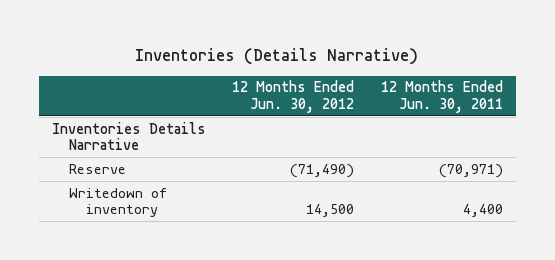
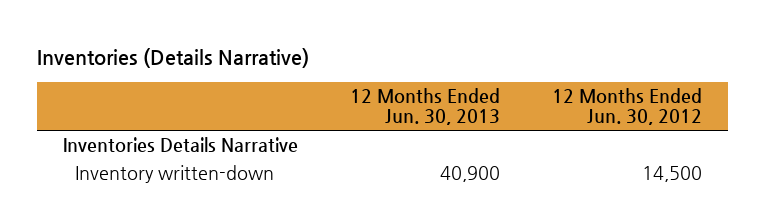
- | 12 Months Ended Jun. 30, 2012 | 12 Months Ended Jun. 30, 2011
+ | 12 Months Ended Jun. 30, 2013 | 12 Months Ended Jun. 30, 2012
- Reserve | (71,490) | (70,971)
- Writedown of inventory | 14,500 | 4,400
+ Inventory written-down | 40,900 | 14,500

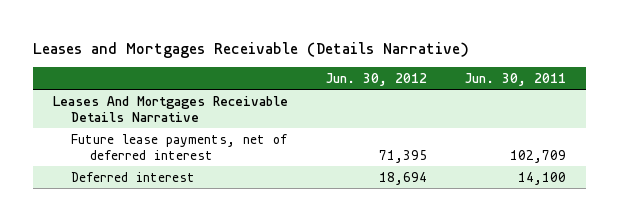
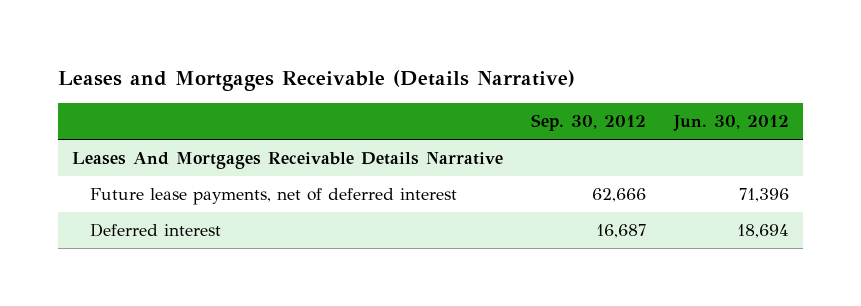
- | Jun. 30, 2012 | Jun. 30, 2011
+ | Sep. 30, 2012 | Jun. 30, 2012
- Future lease payments, net of deferred interest | 71,395 | 102,709
+ Future lease payments, net of deferred interest | 62,666 | 71,396

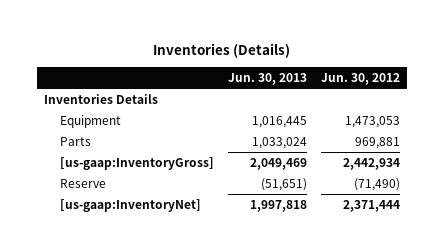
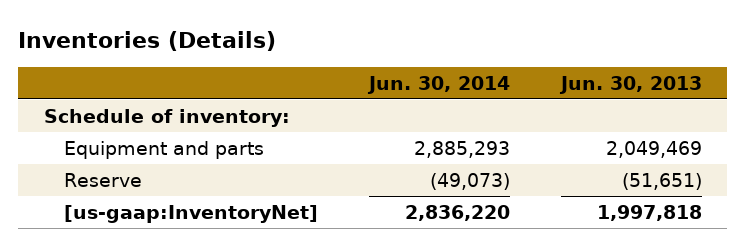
- | Jun. 30, 2013 | Jun. 30, 2012
+ | Jun. 30, 2014 | Jun. 30, 2013
- Inventories Details
- Equipment | 1,016,445 | 1,473,053
- Parts | 1,033,024 | 969,881
- [us-gaap:InventoryGross] | 2,049,469 | 2,442,934
+ Schedule of inventory:
+ Equipment and parts | 2,885,293 | 2,049,469

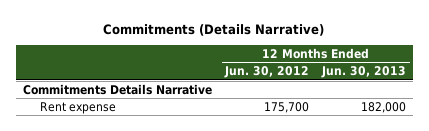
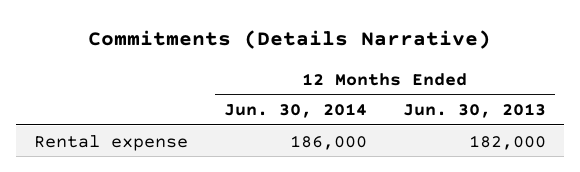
- | 12 Months Ended Jun. 30, 2012 | 12 Months Ended Jun. 30, 2013
+ | 12 Months Ended Jun. 30, 2014 | 12 Months Ended Jun. 30, 2013
- Commitments Details Narrative
- Rent expense | 175,700 | 182,000
+ Rental expense | 186,000 | 182,000

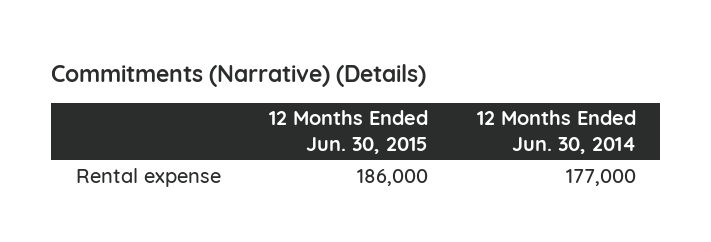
- Commitments (Details Narrative)
+ Commitments (Narrative) (Details)
- | 12 Months Ended Jun. 30, 2014 | 12 Months Ended Jun. 30, 2013
+ | 12 Months Ended Jun. 30, 2015 | 12 Months Ended Jun. 30, 2014
- Rental expense | 186,000 | 182,000
+ Rental expense | 186,000 | 177,000

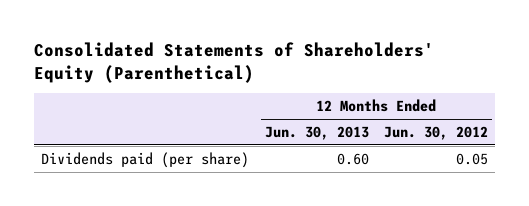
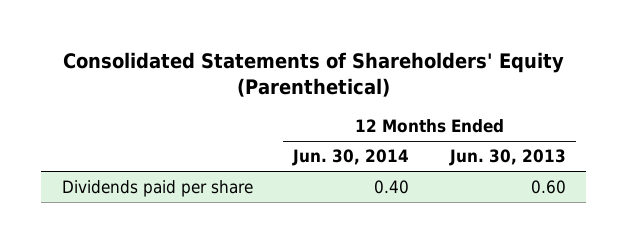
- | 12 Months Ended Jun. 30, 2013 | 12 Months Ended Jun. 30, 2012
+ | 12 Months Ended Jun. 30, 2014 | 12 Months Ended Jun. 30, 2013
- Dividends paid (per share) | 0.60 | 0.05
+ Dividends paid per share | 0.40 | 0.60

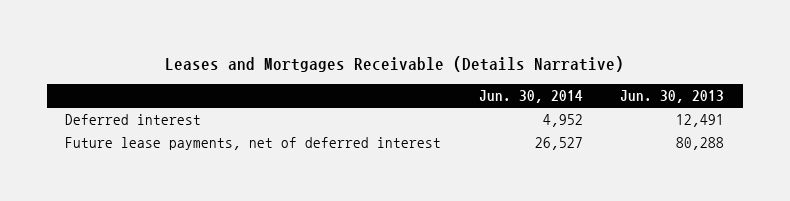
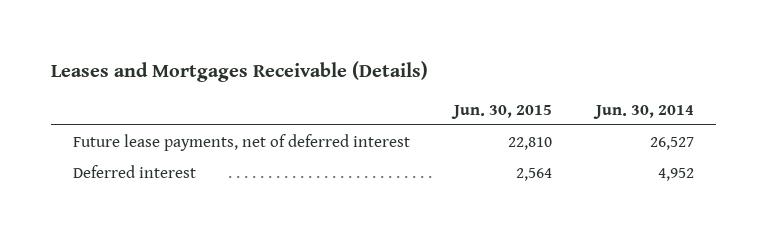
- Leases and Mortgages Receivable (Details Narrative)
+ Leases and Mortgages Receivable (Details)
- | Jun. 30, 2014 | Jun. 30, 2013
+ | Jun. 30, 2015 | Jun. 30, 2014
moved down: Deferred interest | 2,564 | 4,952

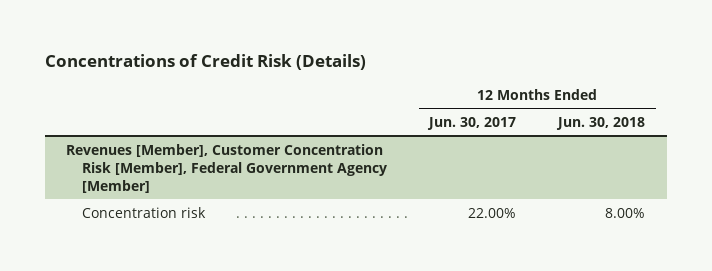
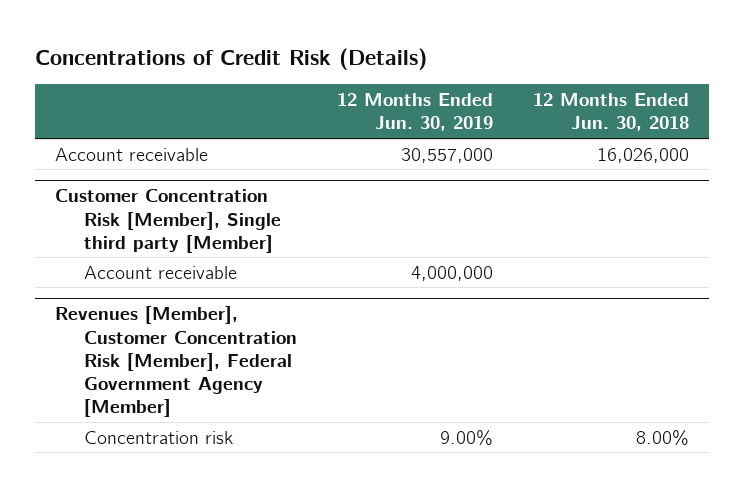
- | 12 Months Ended Jun. 30, 2017 | 12 Months Ended Jun. 30, 2018
+ | 12 Months Ended Jun. 30, 2019 | 12 Months Ended Jun. 30, 2018
+ Account receivable | 30,557,000 | 16,026,000
+ Customer Concentration Risk [Member], Single third party [Member]
+ Account receivable | 4,000,000 |

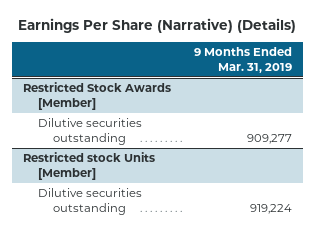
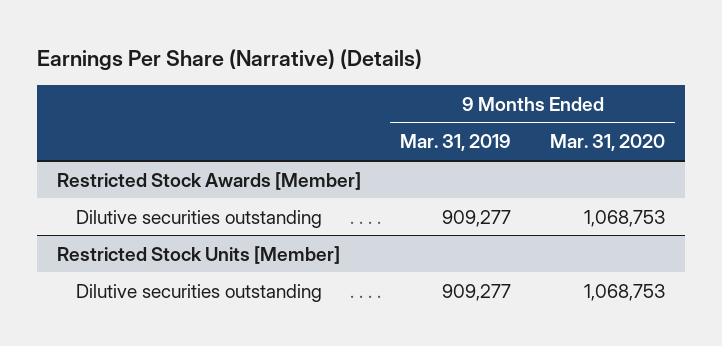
- | 9 Months Ended Mar. 31, 2019
+ | 9 Months Ended Mar. 31, 2019 | 9 Months Ended Mar. 31, 2020
- Restricted stock Units [Member]
- Dilutive securities outstanding | 919,224
+ Restricted Stock Units [Member]
+ Dilutive securities outstanding | 909,277 | 1,068,753

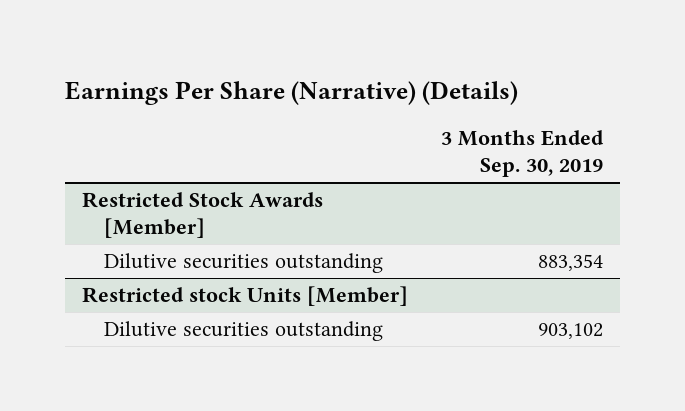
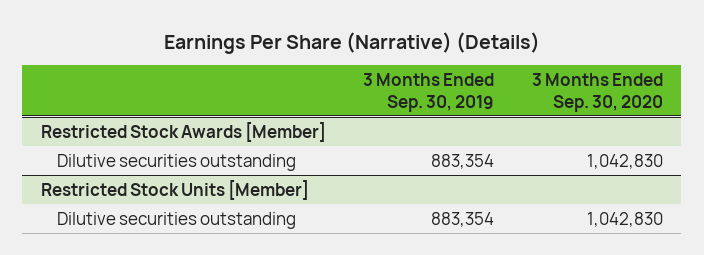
- | 3 Months Ended Sep. 30, 2019
+ | 3 Months Ended Sep. 30, 2019 | 3 Months Ended Sep. 30, 2020
- Restricted stock Units [Member]
- Dilutive securities outstanding | 903,102
+ Restricted Stock Units [Member]
+ Dilutive securities outstanding | 883,354 | 1,042,830

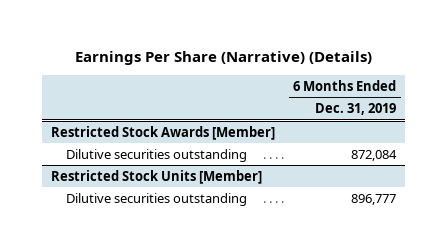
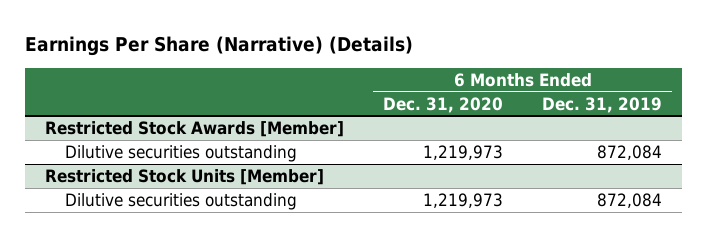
- | 6 Months Ended Dec. 31, 2019
+ | 6 Months Ended Dec. 31, 2020 | 6 Months Ended Dec. 31, 2019
@ Restricted Stock Units [Member]
- Dilutive securities outstanding | 896,777
+ Dilutive securities outstanding | 1,219,973 | 872,084

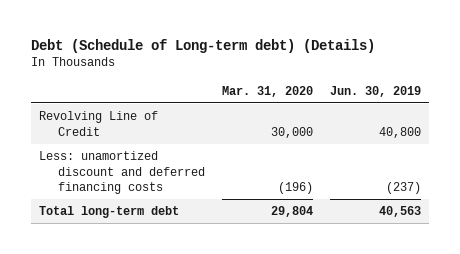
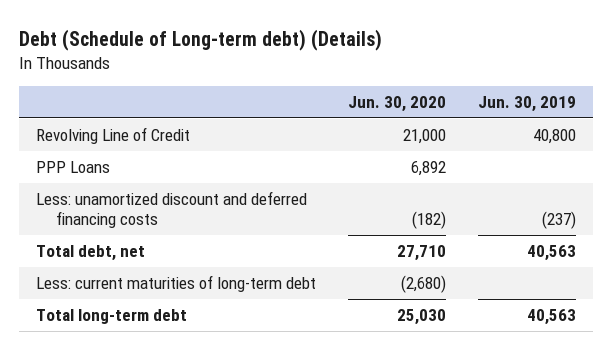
- | Mar. 31, 2020 | Jun. 30, 2019
+ | Jun. 30, 2020 | Jun. 30, 2019
+ PPP Loans | 6,892 |
+ Total debt, net | 27,710 | 40,563
+ Less: current maturities of long-term debt | (2,680) |

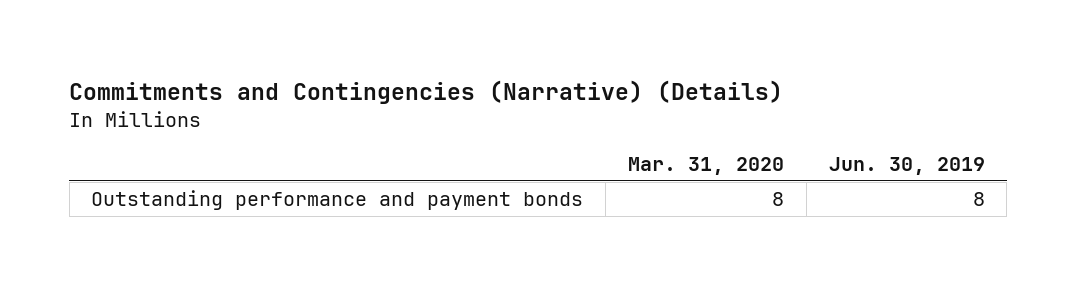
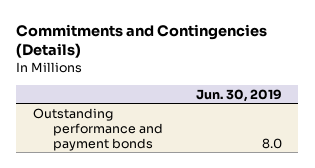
- Commitments and Contingencies (Narrative) (Details)
+ Commitments and Contingencies (Details)
- | Mar. 31, 2020 | Jun. 30, 2019
+ | Jun. 30, 2019
- Outstanding performance and payment bonds | 8 | 8
+ Outstanding performance and payment bonds | 8.0

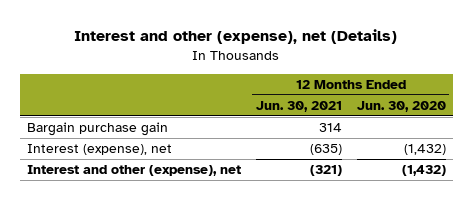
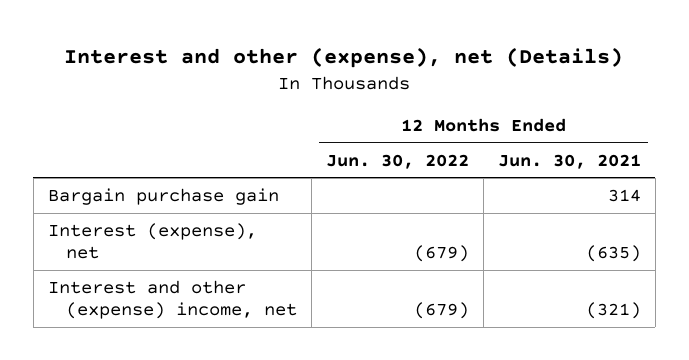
- | 12 Months Ended Jun. 30, 2021 | 12 Months Ended Jun. 30, 2020
+ | 12 Months Ended Jun. 30, 2022 | 12 Months Ended Jun. 30, 2021
- Interest and other (expense), net | (321) | (1,432)
+ Interest and other (expense) income, net | (679) | (321)

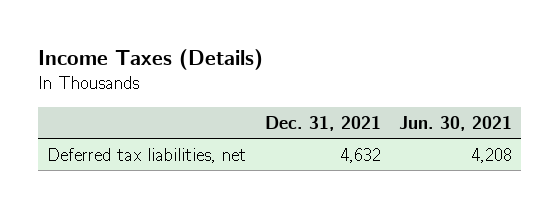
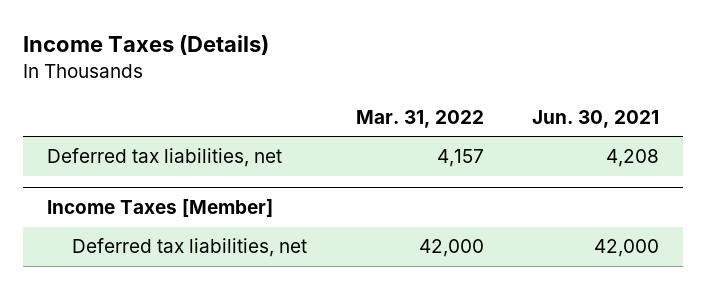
- | Dec. 31, 2021 | Jun. 30, 2021
+ | Mar. 31, 2022 | Jun. 30, 2021
+ Income Taxes [Member]
+ Deferred tax liabilities, net | 42,000 | 42,000

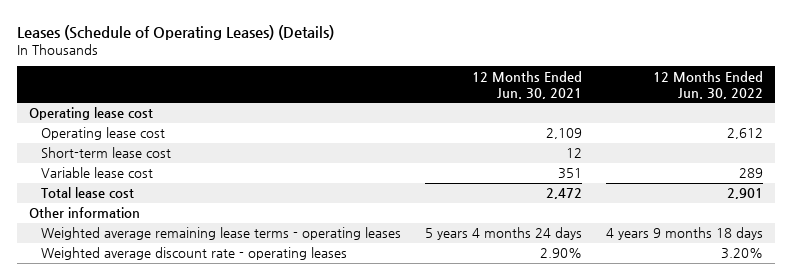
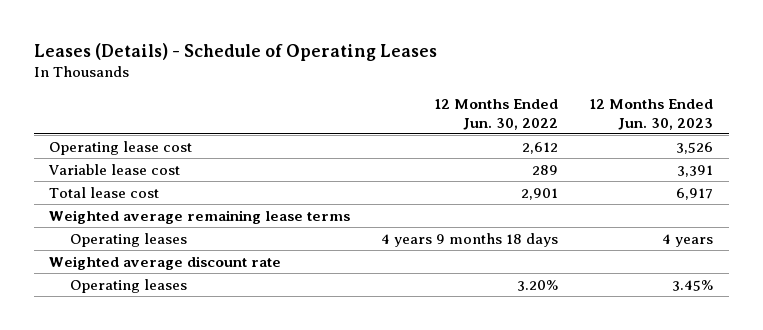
- Leases (Schedule of Operating Leases) (Details)
+ Leases (Details) - Schedule of Operating Leases
- | 12 Months Ended Jun. 30, 2021 | 12 Months Ended Jun. 30, 2022
+ | 12 Months Ended Jun. 30, 2022 | 12 Months Ended Jun. 30, 2023
- Operating lease cost
- Short-term lease cost | 12 |
- Other information
- Weighted average remaining lease terms - operating leases | 5 years 4 months 24 days | 4 years 9 months 18 days
- Weighted average discount rate - operating leases | 2.90% | 3.20%
+ Weighted average remaining lease terms
+ Operating leases | 4 years 9 months 18 days | 4 years
+ Weighted average discount rate
+ Operating leases | 3.20% | 3.45%

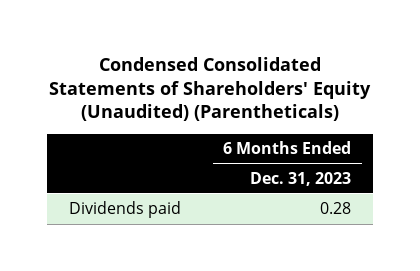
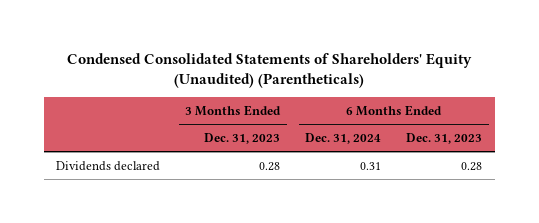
- | 6 Months Ended Dec. 31, 2023
+ | 3 Months Ended Dec. 31, 2023 | 6 Months Ended Dec. 31, 2024 | 6 Months Ended Dec. 31, 2023
- Dividends paid | 0.28
+ Dividends declared | 0.28 | 0.31 | 0.28

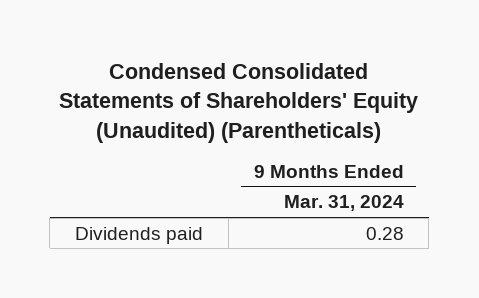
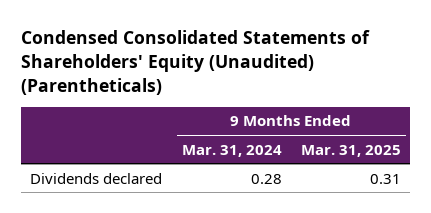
- | 9 Months Ended Mar. 31, 2024
+ | 9 Months Ended Mar. 31, 2024 | 9 Months Ended Mar. 31, 2025
- Dividends paid | 0.28
+ Dividends declared | 0.28 | 0.31

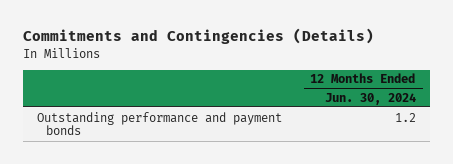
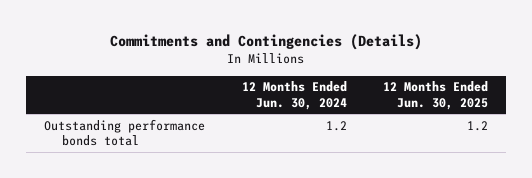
- | 12 Months Ended Jun. 30, 2024
+ | 12 Months Ended Jun. 30, 2024 | 12 Months Ended Jun. 30, 2025
- Outstanding performance and payment bonds | 1.2
+ Outstanding performance bonds total | 1.2 | 1.2

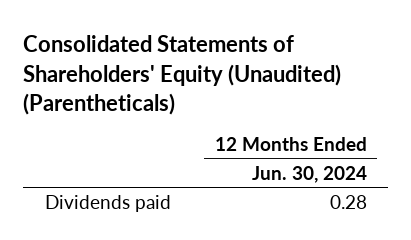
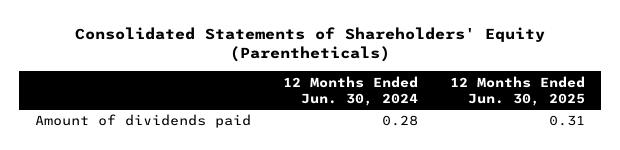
- Consolidated Statements of Shareholders' Equity (Unaudited) (Parentheticals)
+ Consolidated Statements of Shareholders' Equity (Parentheticals)
- | 12 Months Ended Jun. 30, 2024
+ | 12 Months Ended Jun. 30, 2024 | 12 Months Ended Jun. 30, 2025
- Dividends paid | 0.28
+ Amount of dividends paid | 0.28 | 0.31

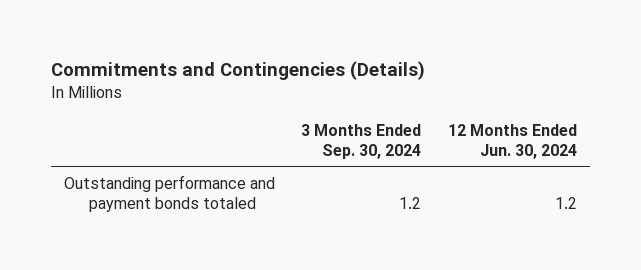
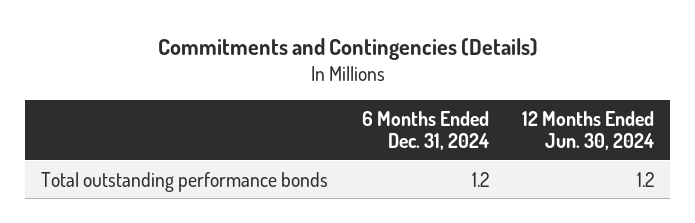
- | 3 Months Ended Sep. 30, 2024 | 12 Months Ended Jun. 30, 2024
+ | 6 Months Ended Dec. 31, 2024 | 12 Months Ended Jun. 30, 2024
- Outstanding performance and payment bonds totaled | 1.2 | 1.2
+ Total outstanding performance bonds | 1.2 | 1.2

